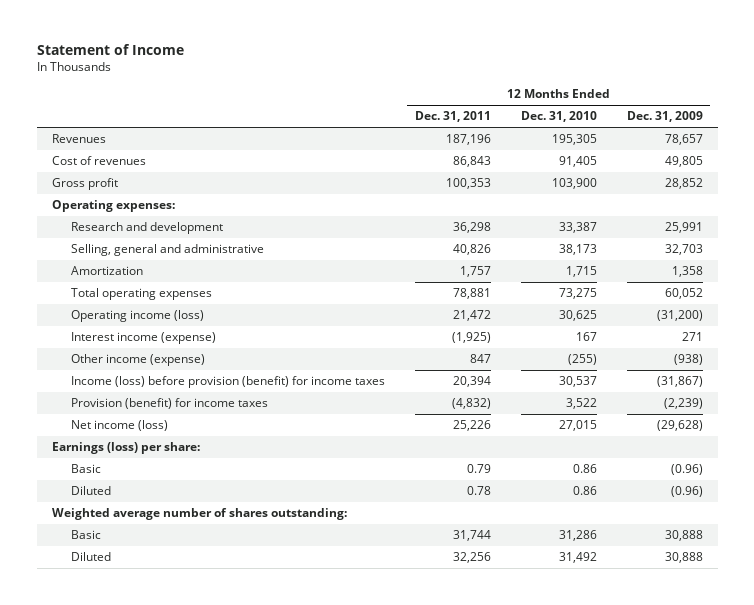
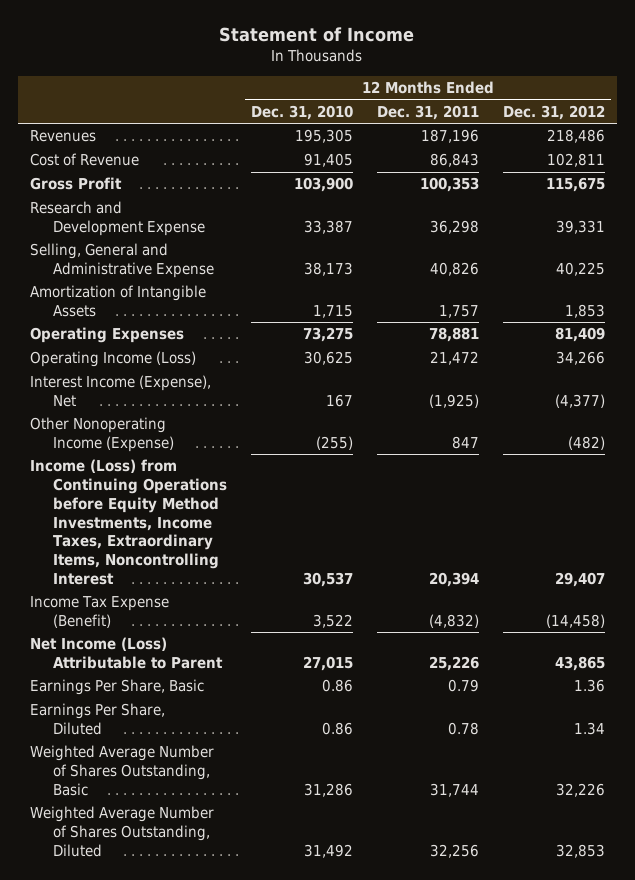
- | 12 Months Ended Dec. 31, 2011 | 12 Months Ended Dec. 31, 2010 | 12 Months Ended Dec. 31, 2009
+ | 12 Months Ended Dec. 31, 2010 | 12 Months Ended Dec. 31, 2011 | 12 Months Ended Dec. 31, 2012
- Cost of revenues | 86,843 | 91,405 | 49,805
- Gross profit | 100,353 | 103,900 | 28,852
- Operating expenses:
- Research and development | 36,298 | 33,387 | 25,991
- Selling, general and administrative | 40,826 | 38,173 | 32,703
- Amortization | 1,757 | 1,715 | 1,358
- Total operating expenses | 78,881 | 73,275 | 60,052
- Operating income (loss) | 21,472 | 30,625 | (31,200)
- Interest income (expense) | (1,925) | 167 | 271
- Other income (expense) | 847 | (255) | (938)
- Income (loss) before provision (benefit) for income taxes | 20,394 | 30,537 | (31,867)
- Provision (benefit) for income taxes | (4,832) | 3,522 | (2,239)
- Net income (loss) | 25,226 | 27,015 | (29,628)
- Earnings (loss) per share:
- Basic | 0.79 | 0.86 | (0.96)
- Diluted | 0.78 | 0.86 | (0.96)
- Weighted average number of shares outstanding:
- Basic | 31,744 | 31,286 | 30,888
- Diluted | 32,256 | 31,492 | 30,888
+ Cost of Revenue | 91,405 | 86,843 | 102,811
+ Gross Profit | 103,900 | 100,353 | 115,675
+ Research and Development Expense | 33,387 | 36,298 | 39,331
+ Selling, General and Administrative Expense | 38,173 | 40,826 | 40,225
+ Amortization of Intangible Assets | 1,715 | 1,757 | 1,853
+ Operating Expenses | 73,275 | 78,881 | 81,409
+ Operating Income (Loss) | 30,625 | 21,472 | 34,266
+ Interest Income (Expense), Net | 167 | (1,925) | (4,377)
+ Other Nonoperating Income (Expense) | (255) | 847 | (482)
+ Income (Loss) from Continuing Operations before Equity Method Investments, Income Taxes, Extraordinary Items, Noncontrolling Interest | 30,537 | 20,394 | 29,407
+ Income Tax Expense (Benefit) | 3,522 | (4,832) | (14,458)
+ Net Income (Loss) Attributable to Parent | 27,015 | 25,226 | 43,865
+ Earnings Per Share, Basic | 0.86 | 0.79 | 1.36
+ Earnings Per Share, Diluted | 0.86 | 0.78 | 1.34
+ Weighted Average Number of Shares Outstanding, Basic | 31,286 | 31,744 | 32,226
+ Weighted Average Number of Shares Outstanding, Diluted | 31,492 | 32,256 | 32,853

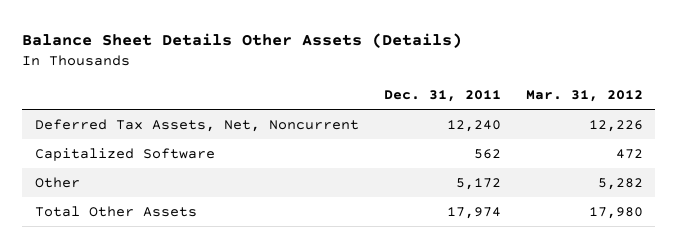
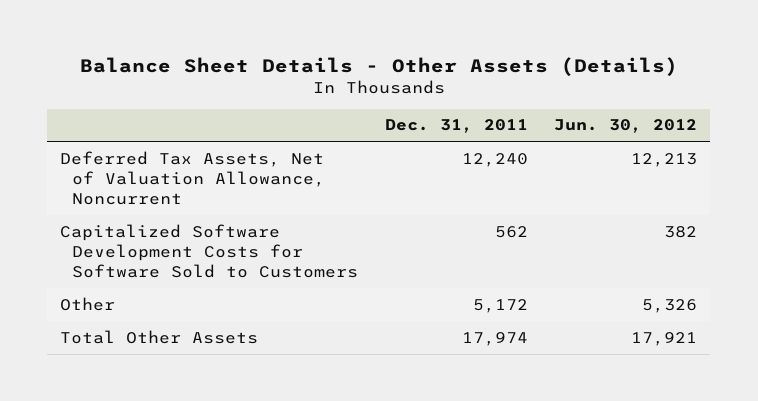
- Balance Sheet Details Other Assets (Details)
+ Balance Sheet Details - Other Assets (Details)
- | Dec. 31, 2011 | Mar. 31, 2012
+ | Dec. 31, 2011 | Jun. 30, 2012
- Deferred Tax Assets, Net, Noncurrent | 12,240 | 12,226
- Capitalized Software | 562 | 472
+ Deferred Tax Assets, Net of Valuation Allowance, Noncurrent | 12,240 | 12,213
+ Capitalized Software Development Costs for Software Sold to Customers | 562 | 382

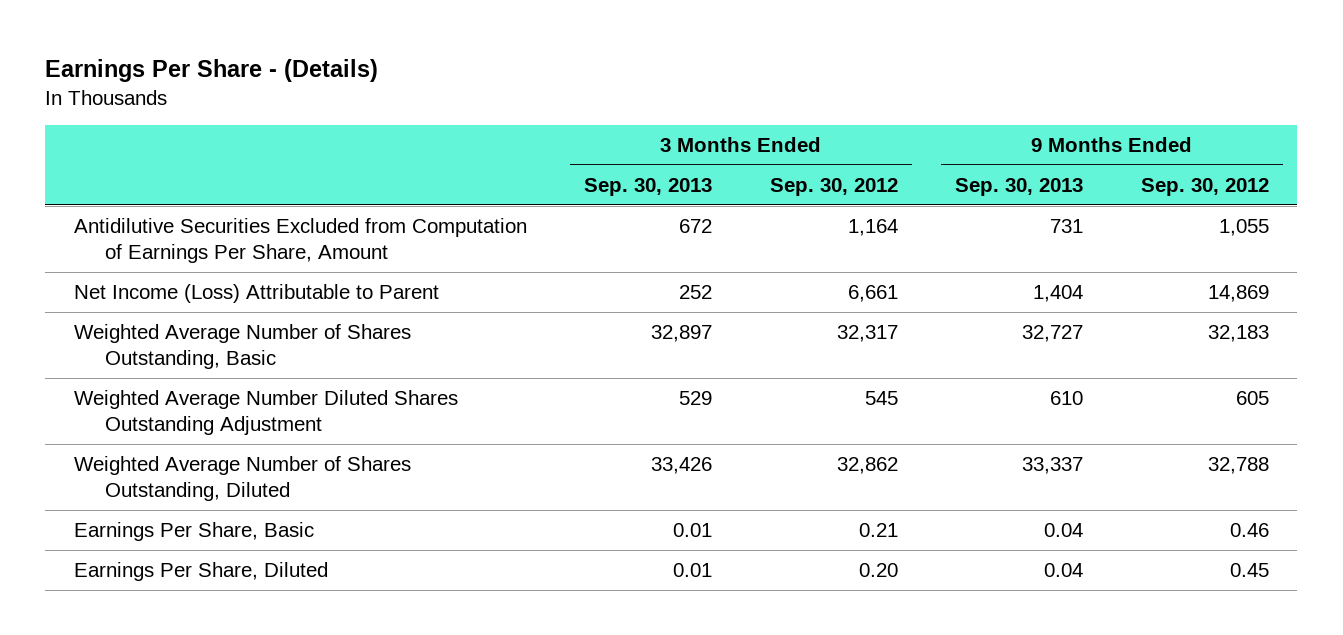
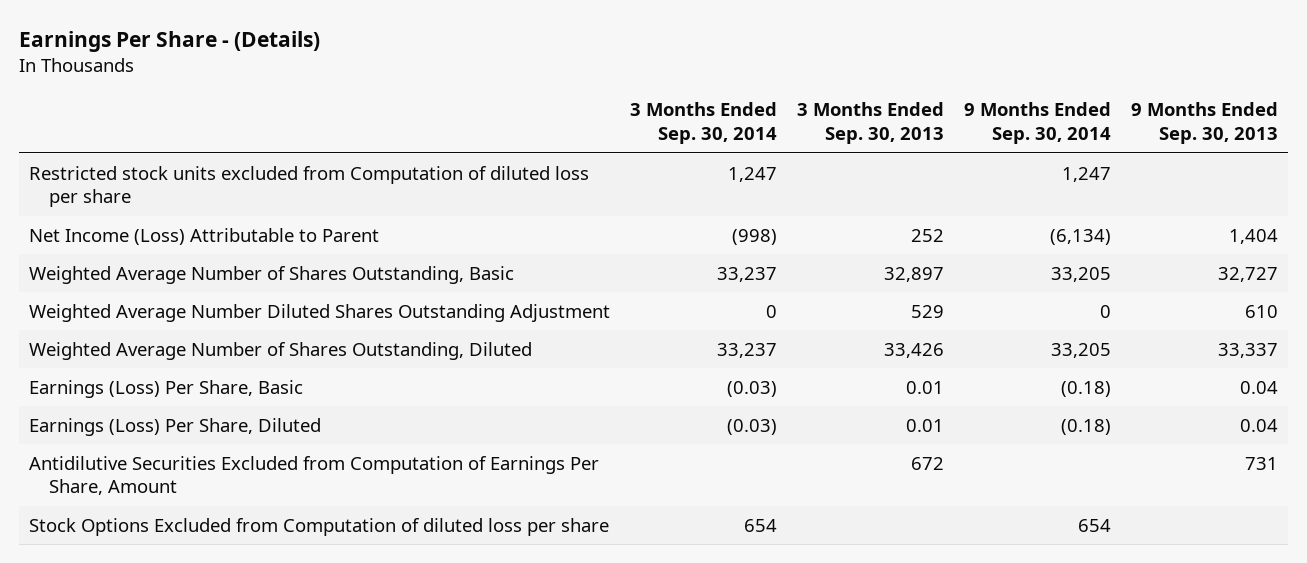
- | 3 Months Ended Sep. 30, 2013 | 3 Months Ended Sep. 30, 2012 | 9 Months Ended Sep. 30, 2013 | 9 Months Ended Sep. 30, 2012
+ | 3 Months Ended Sep. 30, 2014 | 3 Months Ended Sep. 30, 2013 | 9 Months Ended Sep. 30, 2014 | 9 Months Ended Sep. 30, 2013
+ Restricted stock units excluded from Computation of diluted loss per share | 1,247 | | 1,247 |
- Earnings Per Share, Basic | 0.01 | 0.21 | 0.04 | 0.46
- Earnings Per Share, Diluted | 0.01 | 0.20 | 0.04 | 0.45
+ Earnings (Loss) Per Share, Basic | (0.03) | 0.01 | (0.18) | 0.04
+ Earnings (Loss) Per Share, Diluted | (0.03) | 0.01 | (0.18) | 0.04
moved down: Antidilutive Securities Excluded from Computation of Earnings Per Share, Amount | | 672 | | 731
+ Stock Options Excluded from Computation of diluted loss per share | 654 | | 654 |

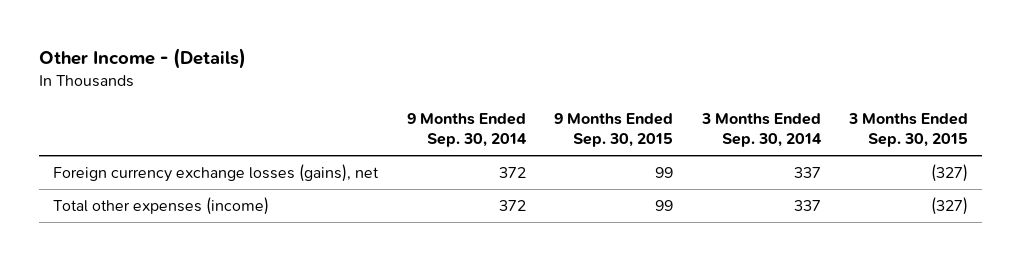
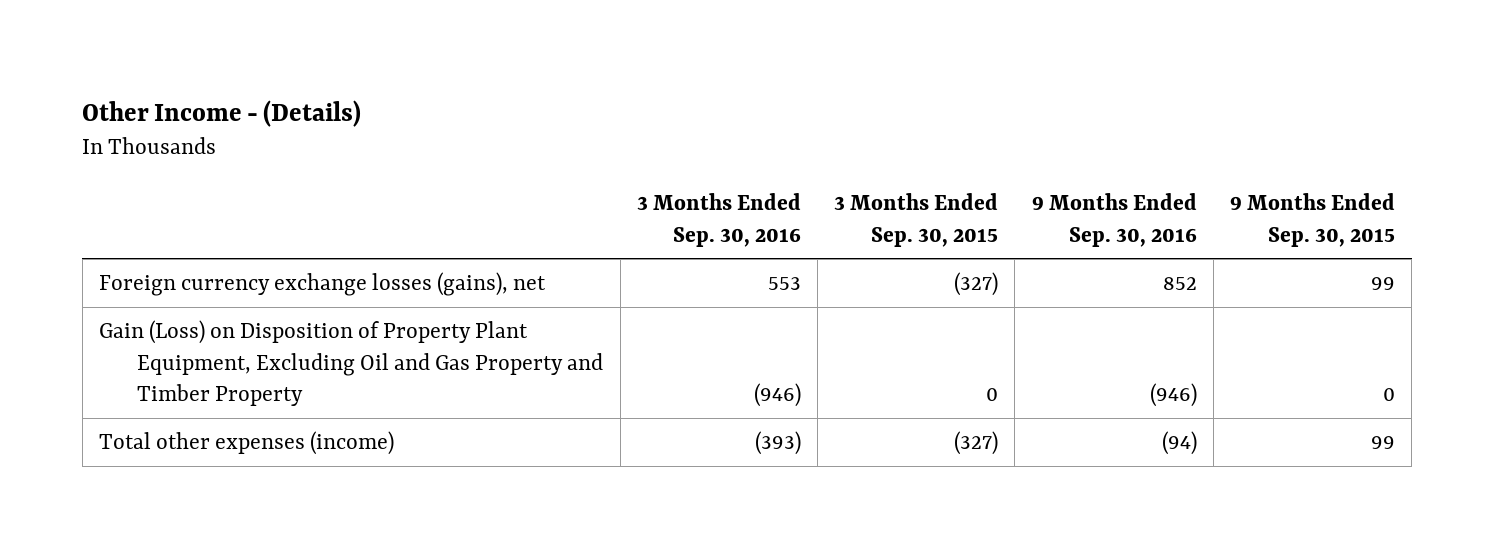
- | 9 Months Ended Sep. 30, 2014 | 9 Months Ended Sep. 30, 2015 | 3 Months Ended Sep. 30, 2014 | 3 Months Ended Sep. 30, 2015
+ | 3 Months Ended Sep. 30, 2016 | 3 Months Ended Sep. 30, 2015 | 9 Months Ended Sep. 30, 2016 | 9 Months Ended Sep. 30, 2015
+ Gain (Loss) on Disposition of Property Plant Equipment, Excluding Oil and Gas Property and Timber Property | (946) | 0 | (946) | 0

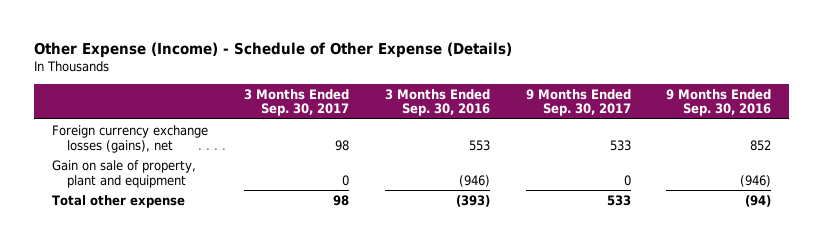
- Other Income - (Details)
+ Other Expense (Income) - Schedule of Other Expense (Details)
- | 3 Months Ended Sep. 30, 2016 | 3 Months Ended Sep. 30, 2015 | 9 Months Ended Sep. 30, 2016 | 9 Months Ended Sep. 30, 2015
+ | 3 Months Ended Sep. 30, 2017 | 3 Months Ended Sep. 30, 2016 | 9 Months Ended Sep. 30, 2017 | 9 Months Ended Sep. 30, 2016
- Gain (Loss) on Disposition of Property Plant Equipment, Excluding Oil and Gas Property and Timber Property | (946) | 0 | (946) | 0
- Total other expenses (income) | (393) | (327) | (94) | 99
+ Gain on sale of property, plant and equipment | 0 | (946) | 0 | (946)
+ Total other expense | 98 | (393) | 533 | (94)

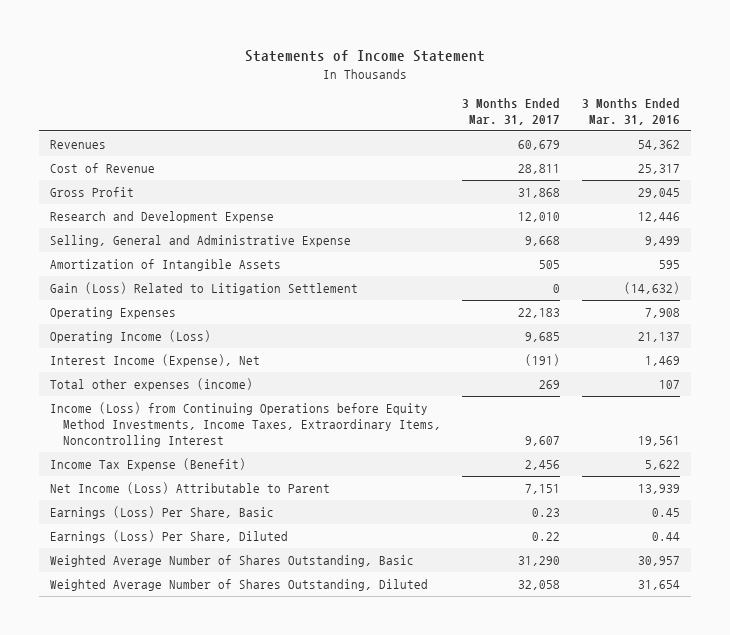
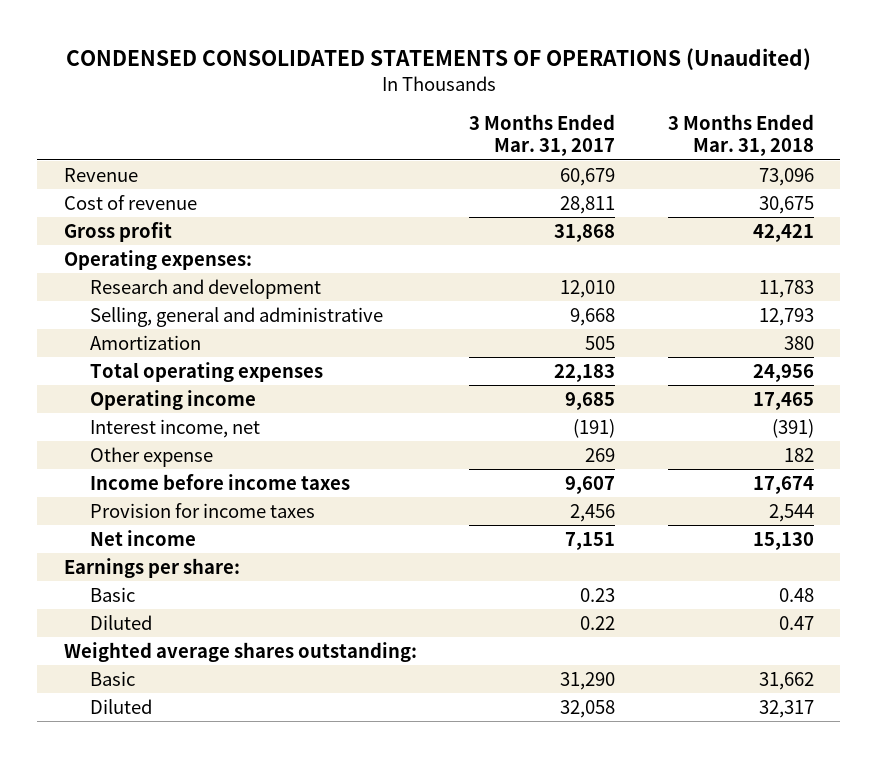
- Statements of Income Statement
+ CONDENSED CONSOLIDATED STATEMENTS OF OPERATIONS (Unaudited)
- | 3 Months Ended Mar. 31, 2017 | 3 Months Ended Mar. 31, 2016
+ | 3 Months Ended Mar. 31, 2017 | 3 Months Ended Mar. 31, 2018
- Revenues | 60,679 | 54,362
- Cost of Revenue | 28,811 | 25,317
- Gross Profit | 31,868 | 29,045
- Research and Development Expense | 12,010 | 12,446
- Selling, General and Administrative Expense | 9,668 | 9,499
- Amortization of Intangible Assets | 505 | 595
- Gain (Loss) Related to Litigation Settlement | 0 | (14,632)
- Operating Expenses | 22,183 | 7,908
- Operating Income (Loss) | 9,685 | 21,137
- Interest Income (Expense), Net | (191) | 1,469
- Total other expenses (income) | 269 | 107
- Income (Loss) from Continuing Operations before Equity Method Investments, Income Taxes, Extraordinary Items, Noncontrolling Interest | 9,607 | 19,561
- Income Tax Expense (Benefit) | 2,456 | 5,622
- Net Income (Loss) Attributable to Parent | 7,151 | 13,939
- Earnings (Loss) Per Share, Basic | 0.23 | 0.45
- Earnings (Loss) Per Share, Diluted | 0.22 | 0.44
- Weighted Average Number of Shares Outstanding, Basic | 31,290 | 30,957
- Weighted Average Number of Shares Outstanding, Diluted | 32,058 | 31,654
+ Revenue | 60,679 | 73,096
+ Cost of revenue | 28,811 | 30,675
+ Gross profit | 31,868 | 42,421
+ Operating expenses:
+ Research and development | 12,010 | 11,783
+ Selling, general and administrative | 9,668 | 12,793
+ Amortization | 505 | 380
+ Total operating expenses | 22,183 | 24,956
+ Operating income | 9,685 | 17,465
+ Interest income, net | (191) | (391)
+ Other expense | 269 | 182
+ Income before income taxes | 9,607 | 17,674
+ Provision for income taxes | 2,456 | 2,544
+ Net income | 7,151 | 15,130
+ Earnings per share:
+ Basic | 0.23 | 0.48
+ Diluted | 0.22 | 0.47
+ Weighted average shares outstanding:
+ Basic | 31,290 | 31,662
+ Diluted | 32,058 | 32,317

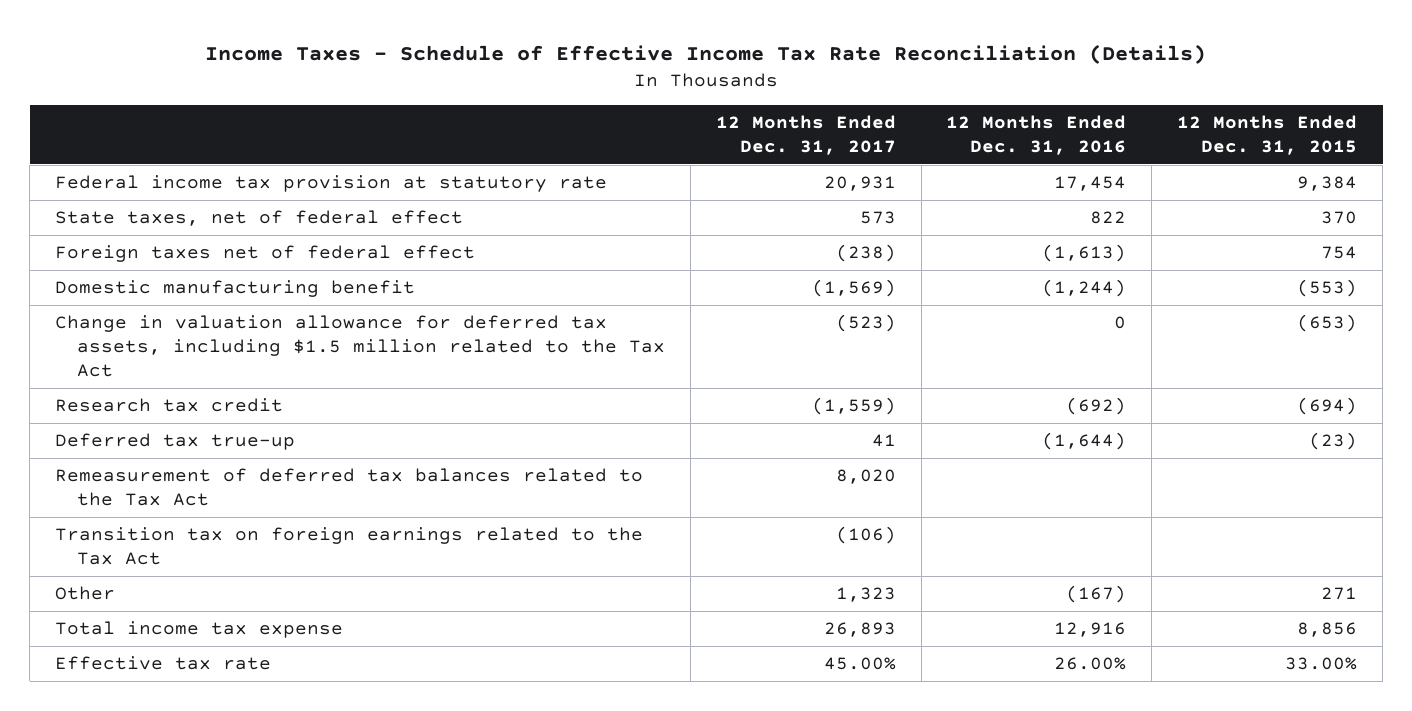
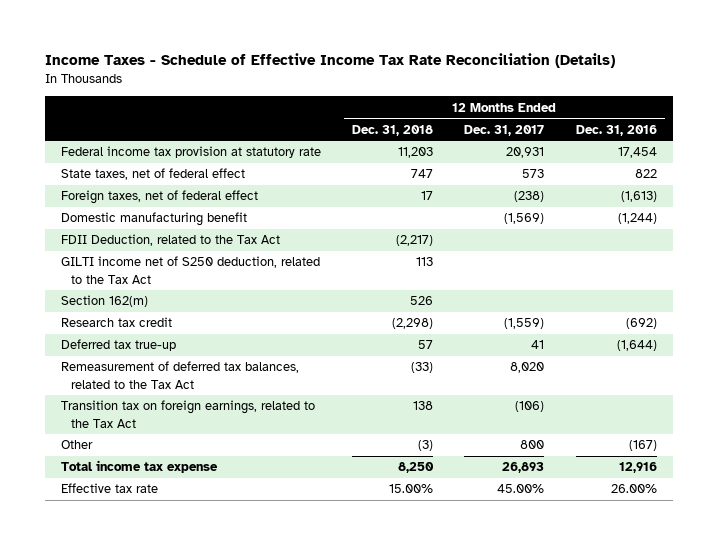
- | 12 Months Ended Dec. 31, 2017 | 12 Months Ended Dec. 31, 2016 | 12 Months Ended Dec. 31, 2015
+ | 12 Months Ended Dec. 31, 2018 | 12 Months Ended Dec. 31, 2017 | 12 Months Ended Dec. 31, 2016
- Foreign taxes net of federal effect | (238) | (1,613) | 754
+ Foreign taxes, net of federal effect | 17 | (238) | (1,613)
- Change in valuation allowance for deferred tax assets, including $1.5 million related to the Tax Act | (523) | 0 | (653)
+ FDII Deduction, related to the Tax Act | (2,217) | |
+ GILTI income net of S250 deduction, related to the Tax Act | 113 | |
+ Section 162(m) | 526 | |
- Remeasurement of deferred tax balances related to the Tax Act | 8,020 | |
- Transition tax on foreign earnings related to the Tax Act | (106) | |
- Other | 1,323 | (167) | 271
+ Remeasurement of deferred tax balances, related to the Tax Act | (33) | 8,020 |
+ Transition tax on foreign earnings, related to the Tax Act | 138 | (106) |
+ Other | (3) | 800 | (167)

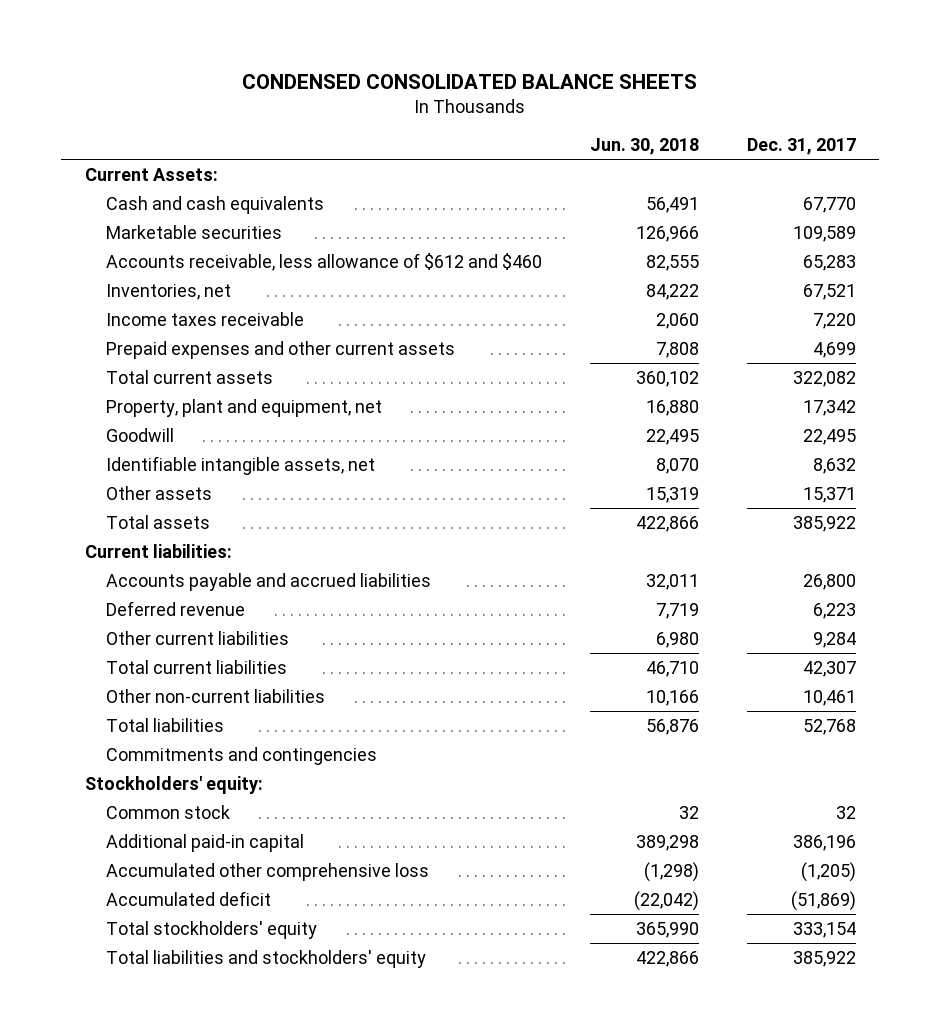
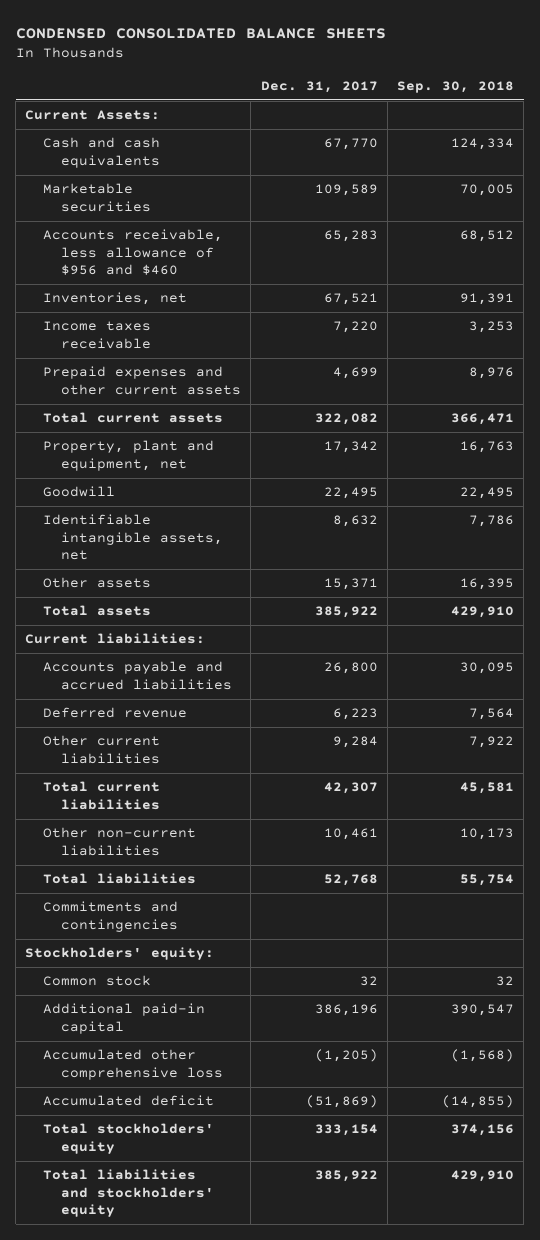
- | Jun. 30, 2018 | Dec. 31, 2017
+ | Dec. 31, 2017 | Sep. 30, 2018
- Accounts receivable, less allowance of $612 and $460 | 82,555 | 65,283
+ Accounts receivable, less allowance of $956 and $460 | 65,283 | 68,512

